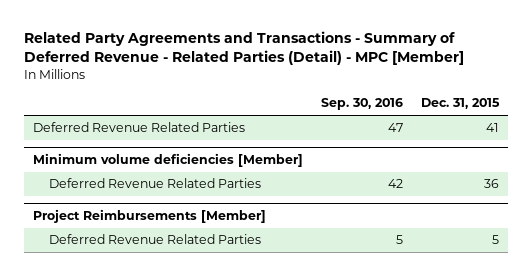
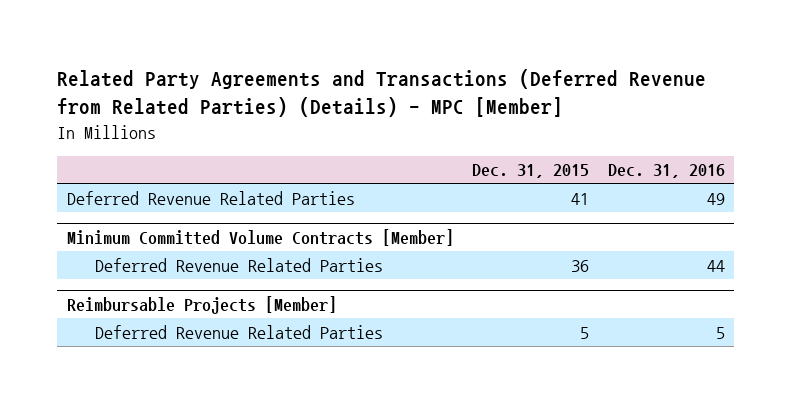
- Related Party Agreements and Transactions - Summary of Deferred Revenue - Related Parties (Detail) - MPC [Member]
+ Related Party Agreements and Transactions (Deferred Revenue from Related Parties) (Details) - MPC [Member]
- | Sep. 30, 2016 | Dec. 31, 2015
+ | Dec. 31, 2015 | Dec. 31, 2016
- Minimum volume deficiencies [Member]
+ Minimum Committed Volume Contracts [Member]
- Project Reimbursements [Member]
+ Reimbursable Projects [Member]

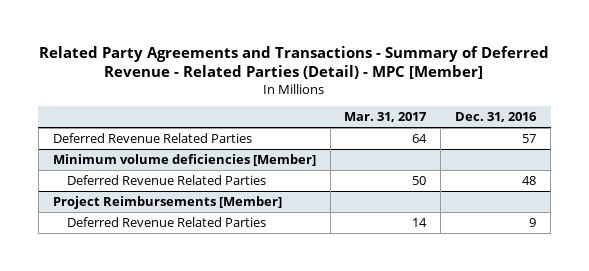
- Related Party Agreements and Transactions (Deferred Revenue from Related Parties) (Details) - MPC [Member]
+ Related Party Agreements and Transactions - Summary of Deferred Revenue - Related Parties (Detail) - MPC [Member]
- | Dec. 31, 2015 | Dec. 31, 2016
+ | Mar. 31, 2017 | Dec. 31, 2016
- Deferred Revenue Related Parties | 41 | 49
- Minimum Committed Volume Contracts [Member]
- Deferred Revenue Related Parties | 36 | 44
- Reimbursable Projects [Member]
- Deferred Revenue Related Parties | 5 | 5
+ Deferred Revenue Related Parties | 64 | 57
+ Minimum volume deficiencies [Member]
+ Deferred Revenue Related Parties | 50 | 48
+ Project Reimbursements [Member]
+ Deferred Revenue Related Parties | 14 | 9

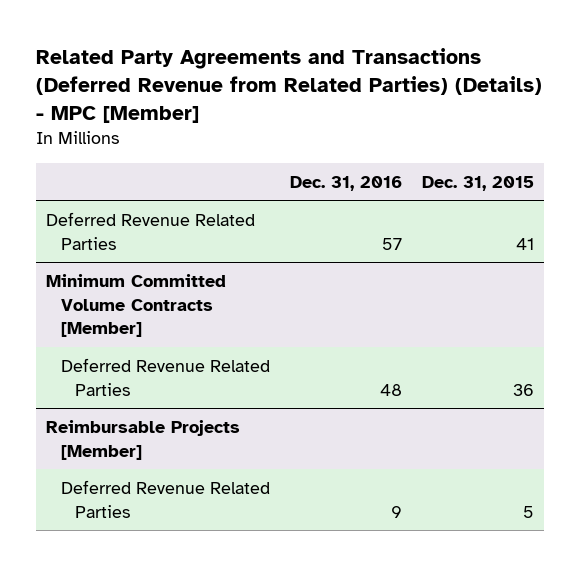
- Related Party Agreements and Transactions - Summary of Deferred Revenue - Related Parties (Detail) - MPC [Member]
+ Related Party Agreements and Transactions (Deferred Revenue from Related Parties) (Details) - MPC [Member]
- | Mar. 31, 2017 | Dec. 31, 2016
+ | Dec. 31, 2016 | Dec. 31, 2015
- Minimum volume deficiencies [Member]
+ Minimum Committed Volume Contracts [Member]
- Project Reimbursements [Member]
+ Reimbursable Projects [Member]

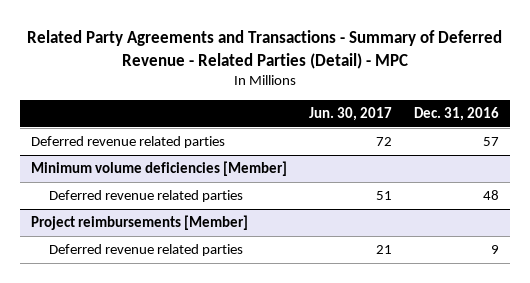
- Related Party Agreements and Transactions (Deferred Revenue from Related Parties) (Details) - MPC [Member]
+ Related Party Agreements and Transactions - Summary of Deferred Revenue - Related Parties (Detail) - MPC
- | Dec. 31, 2016 | Dec. 31, 2015
+ | Jun. 30, 2017 | Dec. 31, 2016
- Deferred Revenue Related Parties | 57 | 41
- Minimum Committed Volume Contracts [Member]
- Deferred Revenue Related Parties | 48 | 36
- Reimbursable Projects [Member]
- Deferred Revenue Related Parties | 9 | 5
+ Deferred revenue related parties | 72 | 57
+ Minimum volume deficiencies [Member]
+ Deferred revenue related parties | 51 | 48
+ Project reimbursements [Member]
+ Deferred revenue related parties | 21 | 9

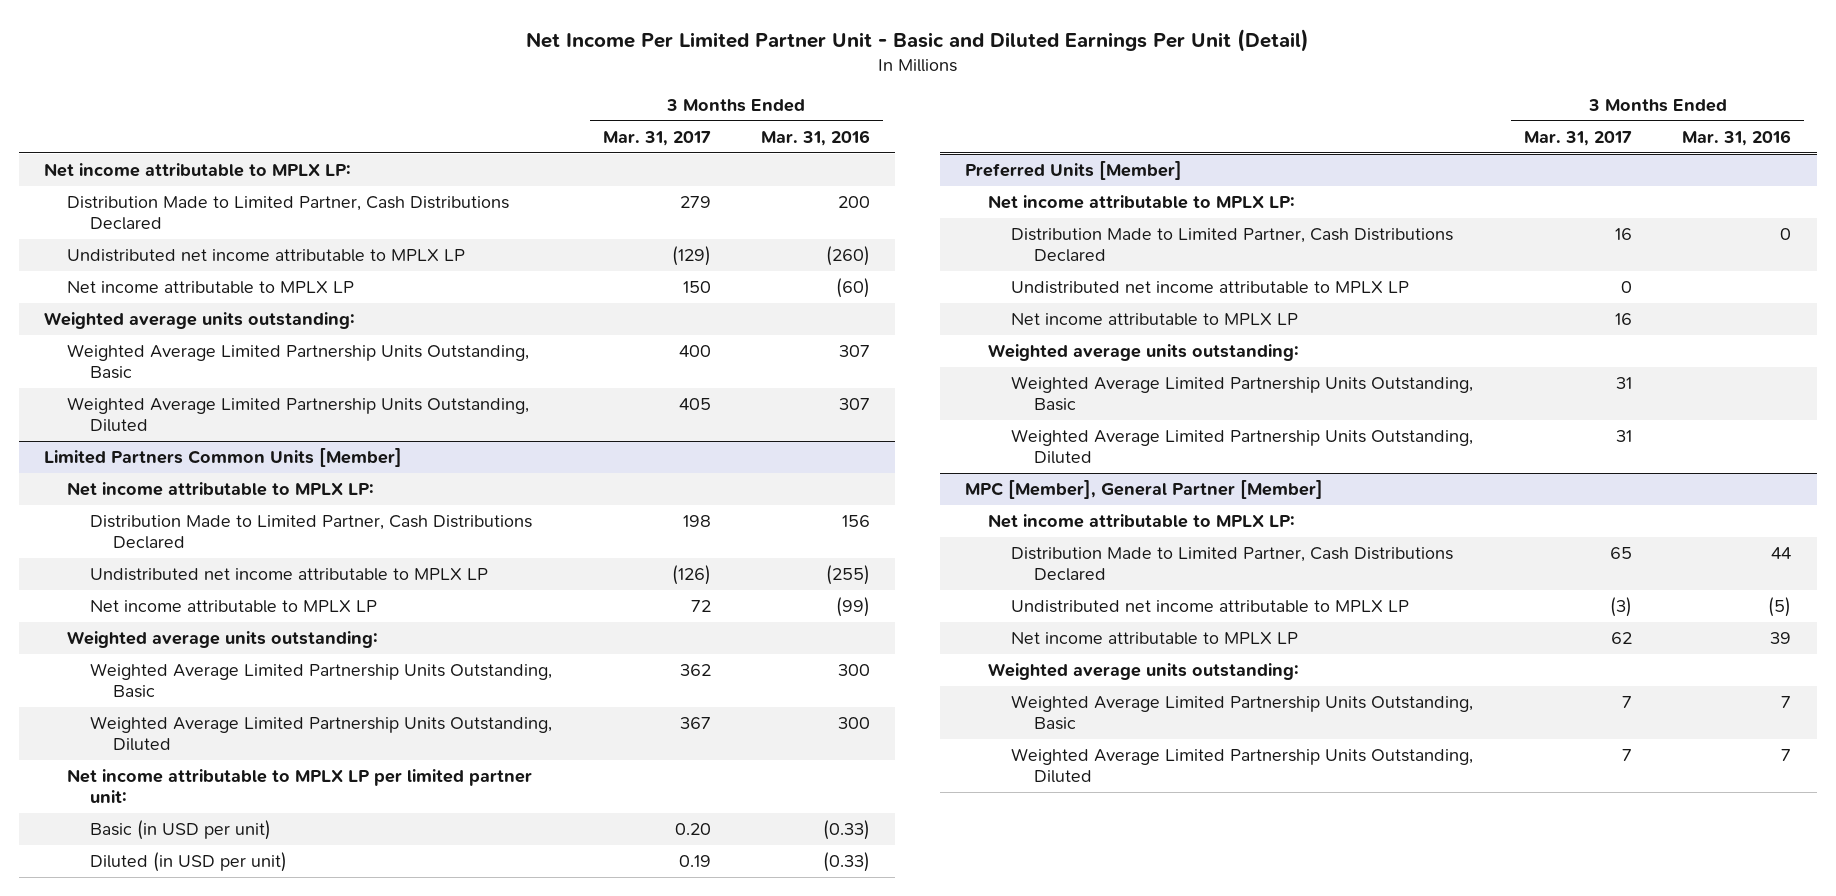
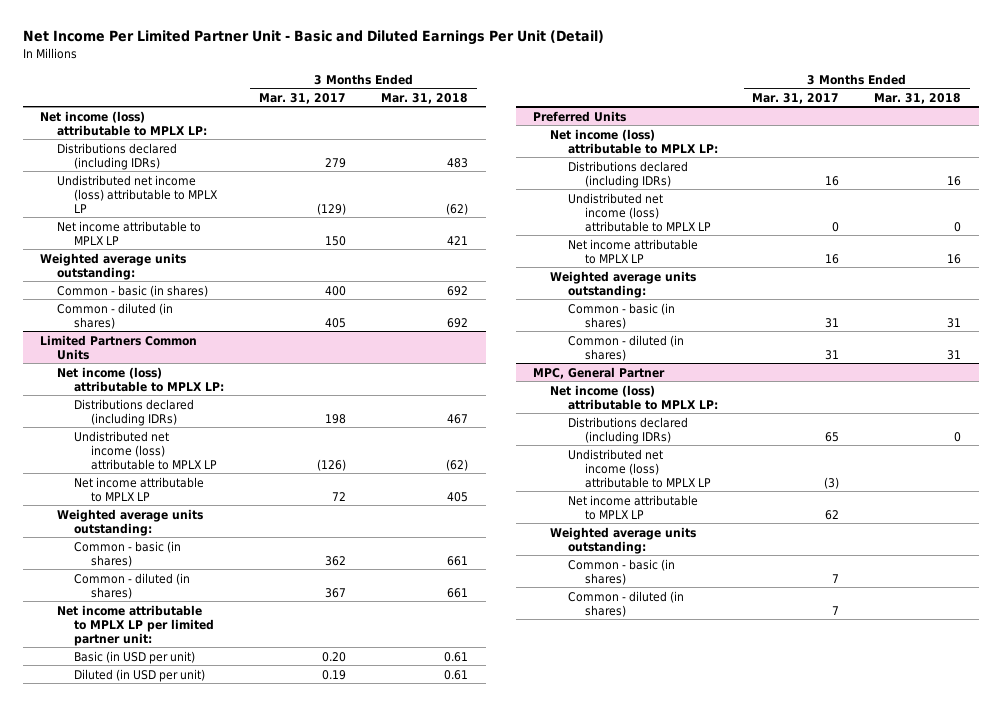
- | 3 Months Ended Mar. 31, 2017 | 3 Months Ended Mar. 31, 2016
+ | 3 Months Ended Mar. 31, 2017 | 3 Months Ended Mar. 31, 2018
- Net income attributable to MPLX LP:
- Distribution Made to Limited Partner, Cash Distributions Declared | 279 | 200
- Undistributed net income attributable to MPLX LP | (129) | (260)
+ Net income (loss) attributable to MPLX LP:
+ Distributions declared (including IDRs) | 279 | 483
+ Undistributed net income (loss) attributable to MPLX LP | (129) | (62)
- Weighted Average Limited Partnership Units Outstanding, Basic | 400 | 307
- Weighted Average Limited Partnership Units Outstanding, Diluted | 405 | 307
- Limited Partners Common Units [Member]
- Net income attributable to MPLX LP:
- Distribution Made to Limited Partner, Cash Distributions Declared | 198 | 156
- Undistributed net income attributable to MPLX LP | (126) | (255)
+ Common - basic (in shares) | 400 | 692
+ Common - diluted (in shares) | 405 | 692
+ Limited Partners Common Units
+ Net income (loss) attributable to MPLX LP:
+ Distributions declared (including IDRs) | 198 | 467
+ Undistributed net income (loss) attributable to MPLX LP | (126) | (62)
- Weighted Average Limited Partnership Units Outstanding, Basic | 362 | 300
- Weighted Average Limited Partnership Units Outstanding, Diluted | 367 | 300
+ Common - basic (in shares) | 362 | 661
+ Common - diluted (in shares) | 367 | 661
- Preferred Units [Member]
- Net income attributable to MPLX LP:
- Distribution Made to Limited Partner, Cash Distributions Declared | 16 | 0
- Undistributed net income attributable to MPLX LP | 0 |
+ Preferred Units
+ Net income (loss) attributable to MPLX LP:
+ Distributions declared (including IDRs) | 16 | 16
+ Undistributed net income (loss) attributable to MPLX LP | 0 | 0
- Weighted Average Limited Partnership Units Outstanding, Basic | 31 |
- Weighted Average Limited Partnership Units Outstanding, Diluted | 31 |
- MPC [Member], General Partner [Member]
- Net income attributable to MPLX LP:
- Distribution Made to Limited Partner, Cash Distributions Declared | 65 | 44
- Undistributed net income attributable to MPLX LP | (3) | (5)
+ Common - basic (in shares) | 31 | 31
+ Common - diluted (in shares) | 31 | 31
+ MPC, General Partner
+ Net income (loss) attributable to MPLX LP:
+ Distributions declared (including IDRs) | 65 | 0
+ Undistributed net income (loss) attributable to MPLX LP | (3) |
- Weighted Average Limited Partnership Units Outstanding, Basic | 7 | 7
- Weighted Average Limited Partnership Units Outstanding, Diluted | 7 | 7
+ Common - basic (in shares) | 7 |
+ Common - diluted (in shares) | 7 |

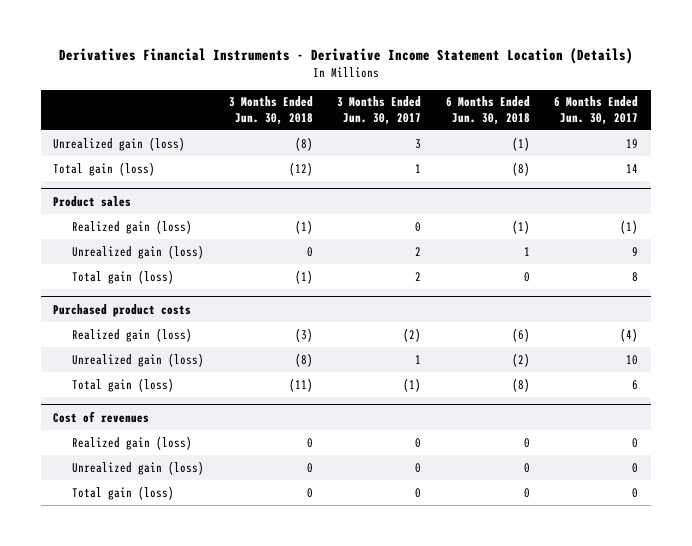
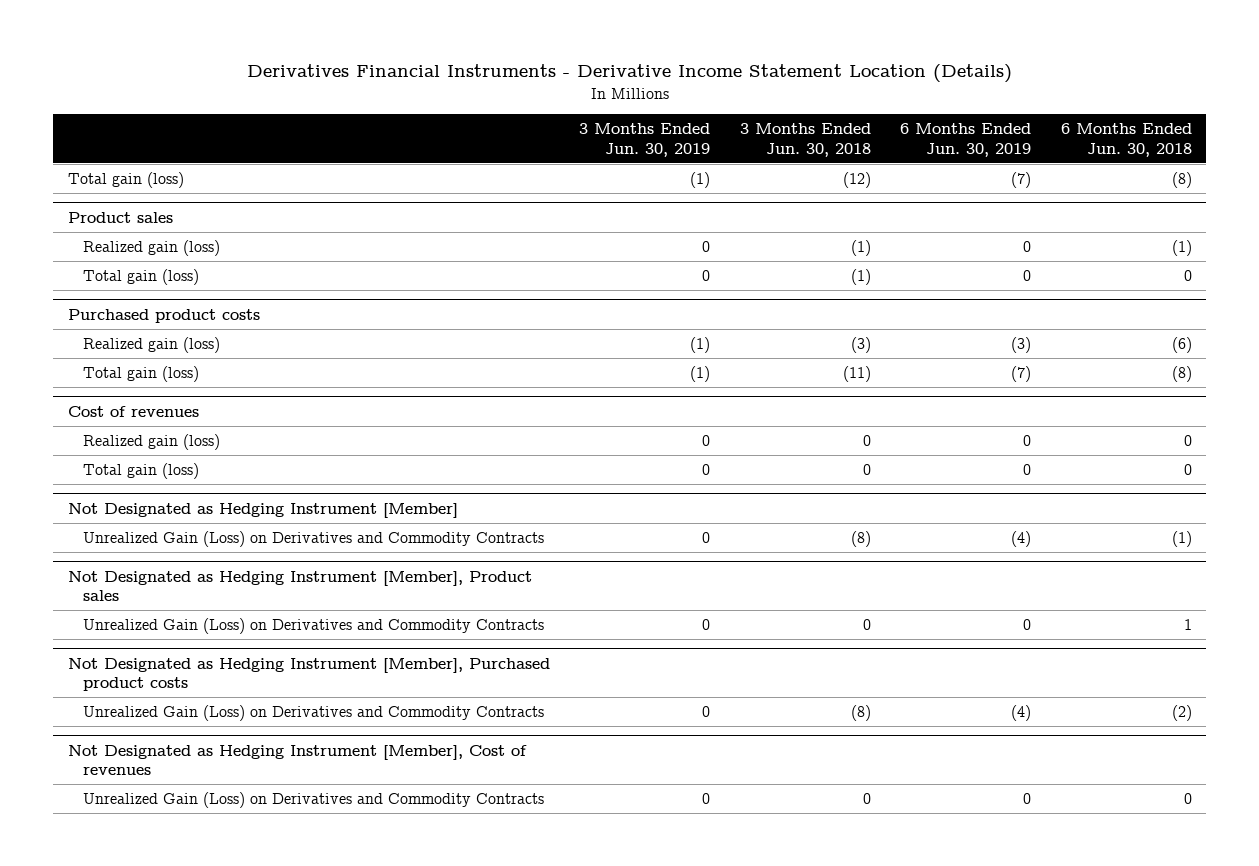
- | 3 Months Ended Jun. 30, 2018 | 3 Months Ended Jun. 30, 2017 | 6 Months Ended Jun. 30, 2018 | 6 Months Ended Jun. 30, 2017
+ | 3 Months Ended Jun. 30, 2019 | 3 Months Ended Jun. 30, 2018 | 6 Months Ended Jun. 30, 2019 | 6 Months Ended Jun. 30, 2018
- Unrealized gain (loss) | (8) | 3 | (1) | 19
@ Product sales
- Unrealized gain (loss) | 0 | 2 | 1 | 9
@ Purchased product costs
- Unrealized gain (loss) | (8) | 1 | (2) | 10
@ Cost of revenues
- Unrealized gain (loss) | 0 | 0 | 0 | 0
+ Not Designated as Hedging Instrument [Member]
+ Unrealized Gain (Loss) on Derivatives and Commodity Contracts | 0 | (8) | (4) | (1)
+ Not Designated as Hedging Instrument [Member], Product sales
+ Unrealized Gain (Loss) on Derivatives and Commodity Contracts | 0 | 0 | 0 | 1
+ Not Designated as Hedging Instrument [Member], Purchased product costs
+ Unrealized Gain (Loss) on Derivatives and Commodity Contracts | 0 | (8) | (4) | (2)
+ Not Designated as Hedging Instrument [Member], Cost of revenues
+ Unrealized Gain (Loss) on Derivatives and Commodity Contracts | 0 | 0 | 0 | 0

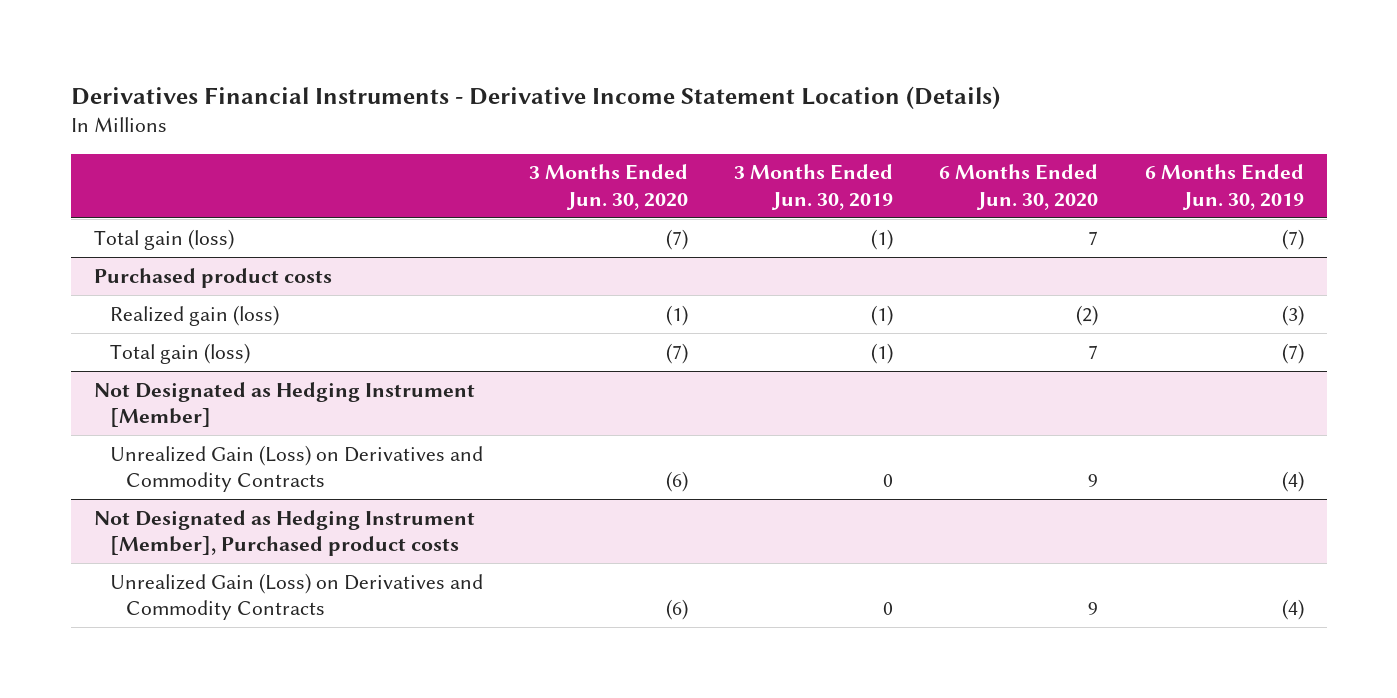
- | 3 Months Ended Jun. 30, 2019 | 3 Months Ended Jun. 30, 2018 | 6 Months Ended Jun. 30, 2019 | 6 Months Ended Jun. 30, 2018
+ | 3 Months Ended Jun. 30, 2020 | 3 Months Ended Jun. 30, 2019 | 6 Months Ended Jun. 30, 2020 | 6 Months Ended Jun. 30, 2019
- Product sales
- Realized gain (loss) | 0 | (1) | 0 | (1)
- Total gain (loss) | 0 | (1) | 0 | 0
- Cost of revenues
- Realized gain (loss) | 0 | 0 | 0 | 0
- Total gain (loss) | 0 | 0 | 0 | 0
- Not Designated as Hedging Instrument [Member], Product sales
- Unrealized Gain (Loss) on Derivatives and Commodity Contracts | 0 | 0 | 0 | 1
- Not Designated as Hedging Instrument [Member], Cost of revenues
- Unrealized Gain (Loss) on Derivatives and Commodity Contracts | 0 | 0 | 0 | 0

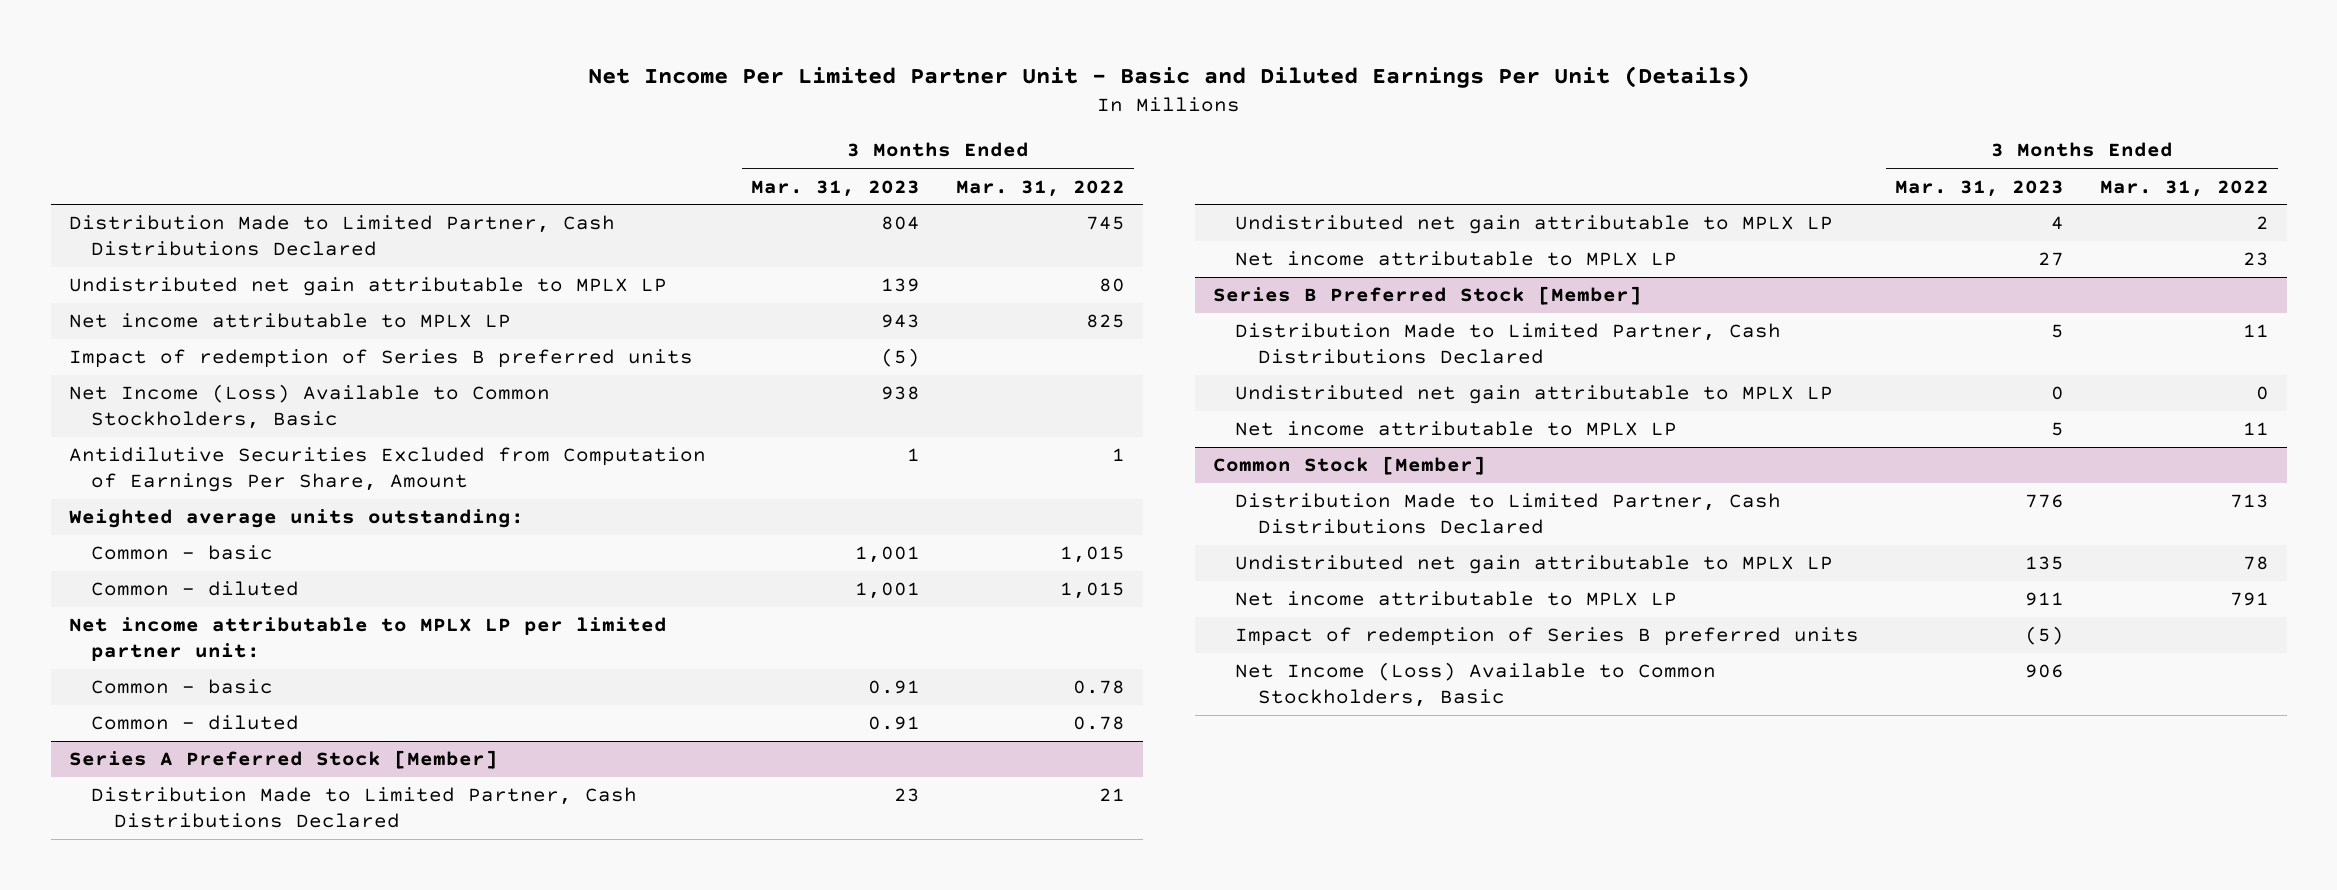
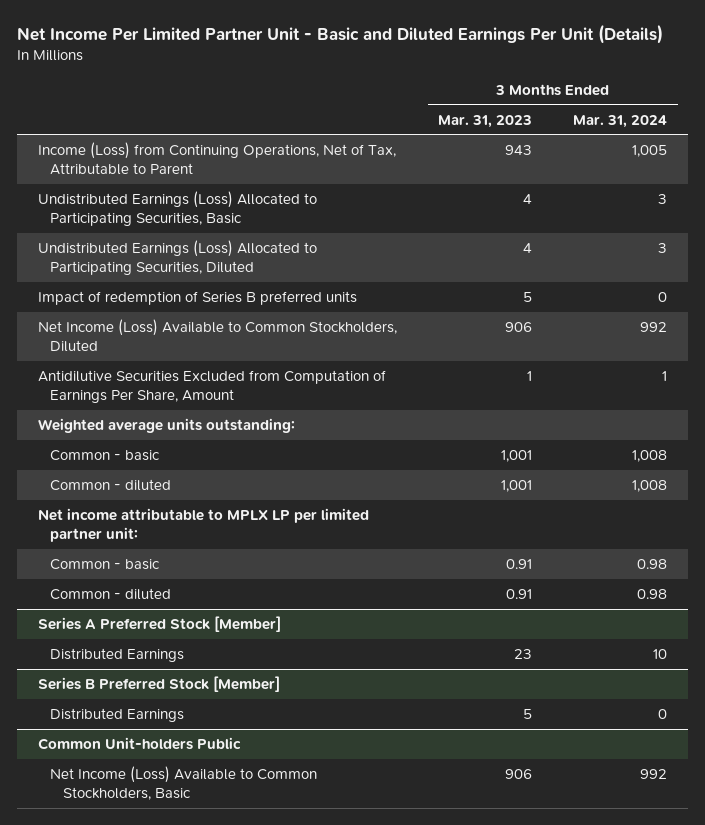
- | 3 Months Ended Mar. 31, 2023 | 3 Months Ended Mar. 31, 2022
+ | 3 Months Ended Mar. 31, 2023 | 3 Months Ended Mar. 31, 2024
- Distribution Made to Limited Partner, Cash Distributions Declared | 804 | 745
- Undistributed net gain attributable to MPLX LP | 139 | 80
- Net income attributable to MPLX LP | 943 | 825
- Impact of redemption of Series B preferred units | (5) |
- Net Income (Loss) Available to Common Stockholders, Basic | 938 |
+ Income (Loss) from Continuing Operations, Net of Tax, Attributable to Parent | 943 | 1,005
+ Undistributed Earnings (Loss) Allocated to Participating Securities, Basic | 4 | 3
+ Undistributed Earnings (Loss) Allocated to Participating Securities, Diluted | 4 | 3
+ Impact of redemption of Series B preferred units | 5 | 0
+ Net Income (Loss) Available to Common Stockholders, Diluted | 906 | 992
@ Series A Preferred Stock [Member]
- Distribution Made to Limited Partner, Cash Distributions Declared | 23 | 21
- Undistributed net gain attributable to MPLX LP | 4 | 2
- Net income attributable to MPLX LP | 27 | 23
+ Distributed Earnings | 23 | 10
@ Series B Preferred Stock [Member]
- Distribution Made to Limited Partner, Cash Distributions Declared | 5 | 11
- Undistributed net gain attributable to MPLX LP | 0 | 0
- Net income attributable to MPLX LP | 5 | 11
- Common Stock [Member]
- Distribution Made to Limited Partner, Cash Distributions Declared | 776 | 713
- Undistributed net gain attributable to MPLX LP | 135 | 78
- Net income attributable to MPLX LP | 911 | 791
- Impact of redemption of Series B preferred units | (5) |
@ Series B Preferred Stock [Member]
+ Distributed Earnings | 5 | 0
+ Common Unit-holders Public

